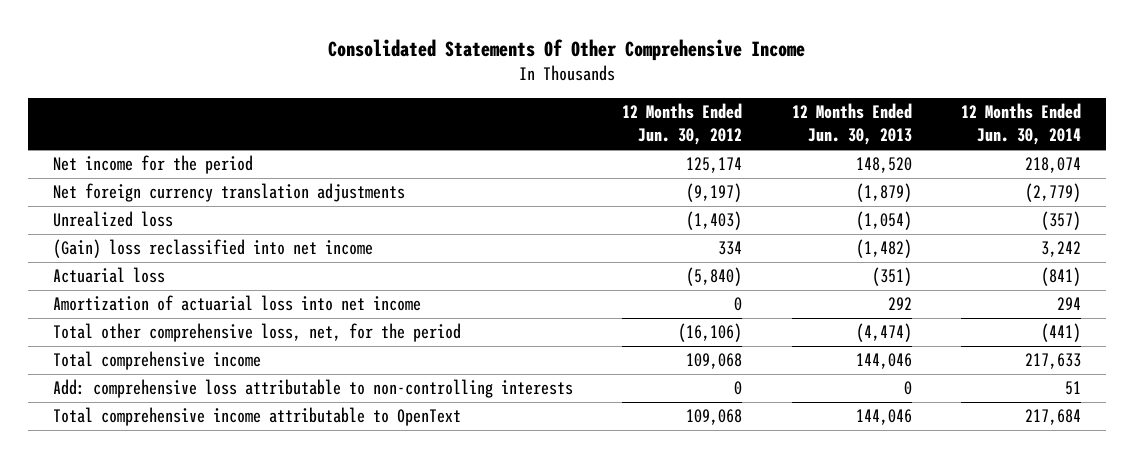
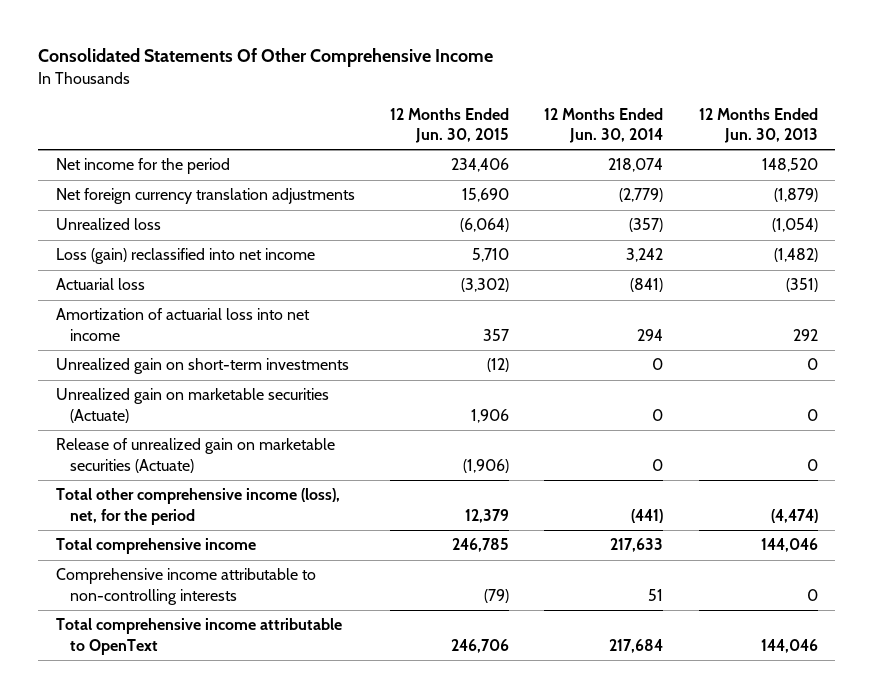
- | 12 Months Ended Jun. 30, 2012 | 12 Months Ended Jun. 30, 2013 | 12 Months Ended Jun. 30, 2014
+ | 12 Months Ended Jun. 30, 2015 | 12 Months Ended Jun. 30, 2014 | 12 Months Ended Jun. 30, 2013
- (Gain) loss reclassified into net income | 334 | (1,482) | 3,242
+ Loss (gain) reclassified into net income | 5,710 | 3,242 | (1,482)
- Total other comprehensive loss, net, for the period | (16,106) | (4,474) | (441)
+ Unrealized gain on short-term investments | (12) | 0 | 0
+ Unrealized gain on marketable securities (Actuate) | 1,906 | 0 | 0
+ Release of unrealized gain on marketable securities (Actuate) | (1,906) | 0 | 0
+ Total other comprehensive income (loss), net, for the period | 12,379 | (441) | (4,474)
- Add: comprehensive loss attributable to non-controlling interests | 0 | 0 | 51
+ Comprehensive income attributable to non-controlling interests | (79) | 51 | 0

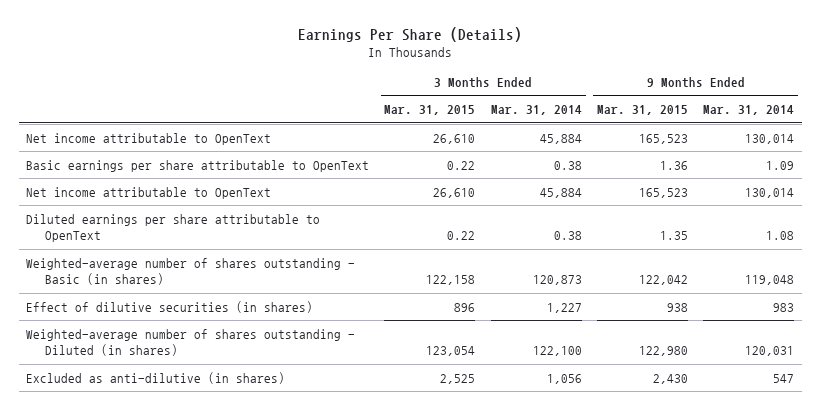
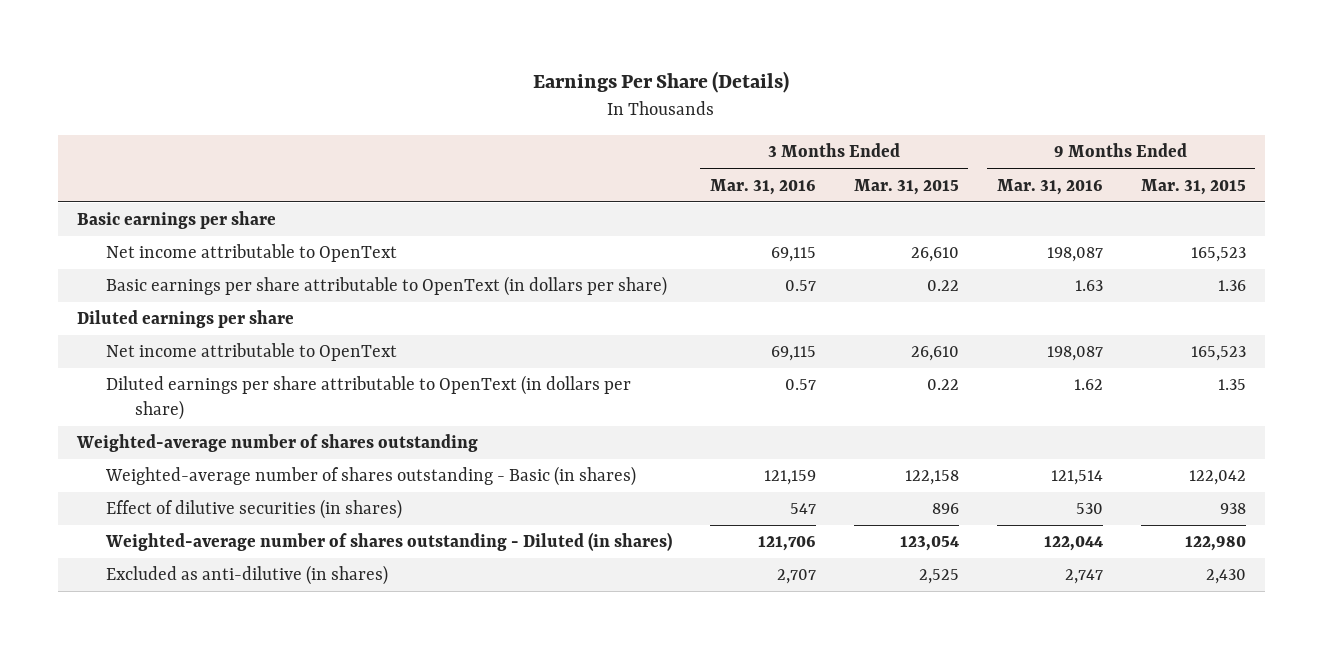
- | 3 Months Ended Mar. 31, 2015 | 3 Months Ended Mar. 31, 2014 | 9 Months Ended Mar. 31, 2015 | 9 Months Ended Mar. 31, 2014
+ | 3 Months Ended Mar. 31, 2016 | 3 Months Ended Mar. 31, 2015 | 9 Months Ended Mar. 31, 2016 | 9 Months Ended Mar. 31, 2015
+ Basic earnings per share
- Basic earnings per share attributable to OpenText | 0.22 | 0.38 | 1.36 | 1.09
+ Basic earnings per share attributable to OpenText (in dollars per share) | 0.57 | 0.22 | 1.63 | 1.36
+ Diluted earnings per share
- Diluted earnings per share attributable to OpenText | 0.22 | 0.38 | 1.35 | 1.08
+ Diluted earnings per share attributable to OpenText (in dollars per share) | 0.57 | 0.22 | 1.62 | 1.35
+ Weighted-average number of shares outstanding

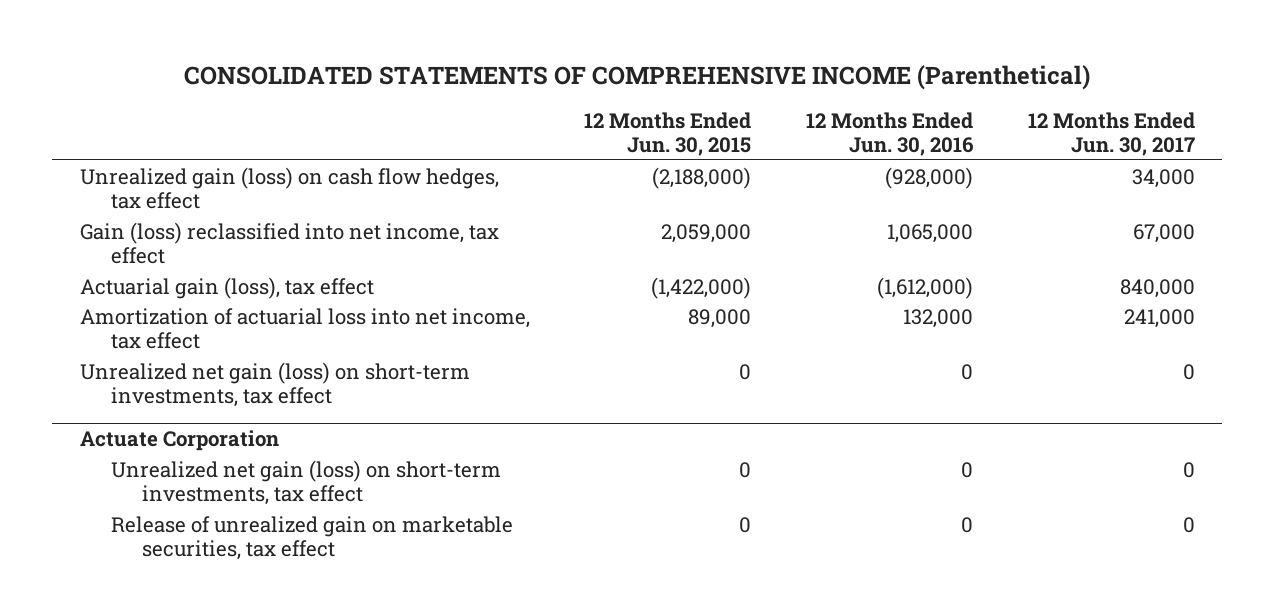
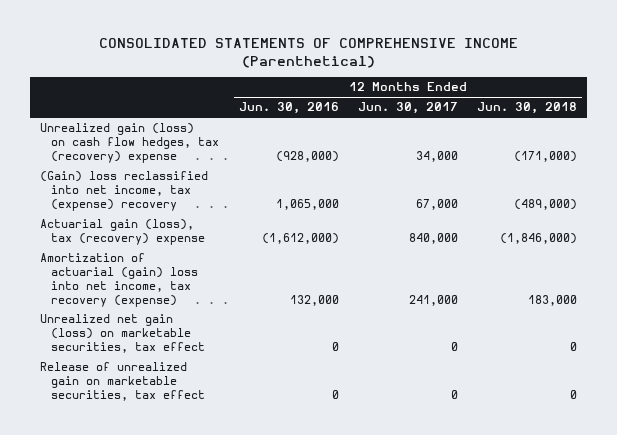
- | 12 Months Ended Jun. 30, 2015 | 12 Months Ended Jun. 30, 2016 | 12 Months Ended Jun. 30, 2017
+ | 12 Months Ended Jun. 30, 2016 | 12 Months Ended Jun. 30, 2017 | 12 Months Ended Jun. 30, 2018
- Unrealized gain (loss) on cash flow hedges, tax effect | (2,188,000) | (928,000) | 34,000
- Gain (loss) reclassified into net income, tax effect | 2,059,000 | 1,065,000 | 67,000
- Actuarial gain (loss), tax effect | (1,422,000) | (1,612,000) | 840,000
- Amortization of actuarial loss into net income, tax effect | 89,000 | 132,000 | 241,000
- Unrealized net gain (loss) on short-term investments, tax effect | 0 | 0 | 0
- Actuate Corporation
- Unrealized net gain (loss) on short-term investments, tax effect | 0 | 0 | 0
+ Unrealized gain (loss) on cash flow hedges, tax (recovery) expense | (928,000) | 34,000 | (171,000)
+ (Gain) loss reclassified into net income, tax (expense) recovery | 1,065,000 | 67,000 | (489,000)
+ Actuarial gain (loss), tax (recovery) expense | (1,612,000) | 840,000 | (1,846,000)
+ Amortization of actuarial (gain) loss into net income, tax recovery (expense) | 132,000 | 241,000 | 183,000
+ Unrealized net gain (loss) on marketable securities, tax effect | 0 | 0 | 0

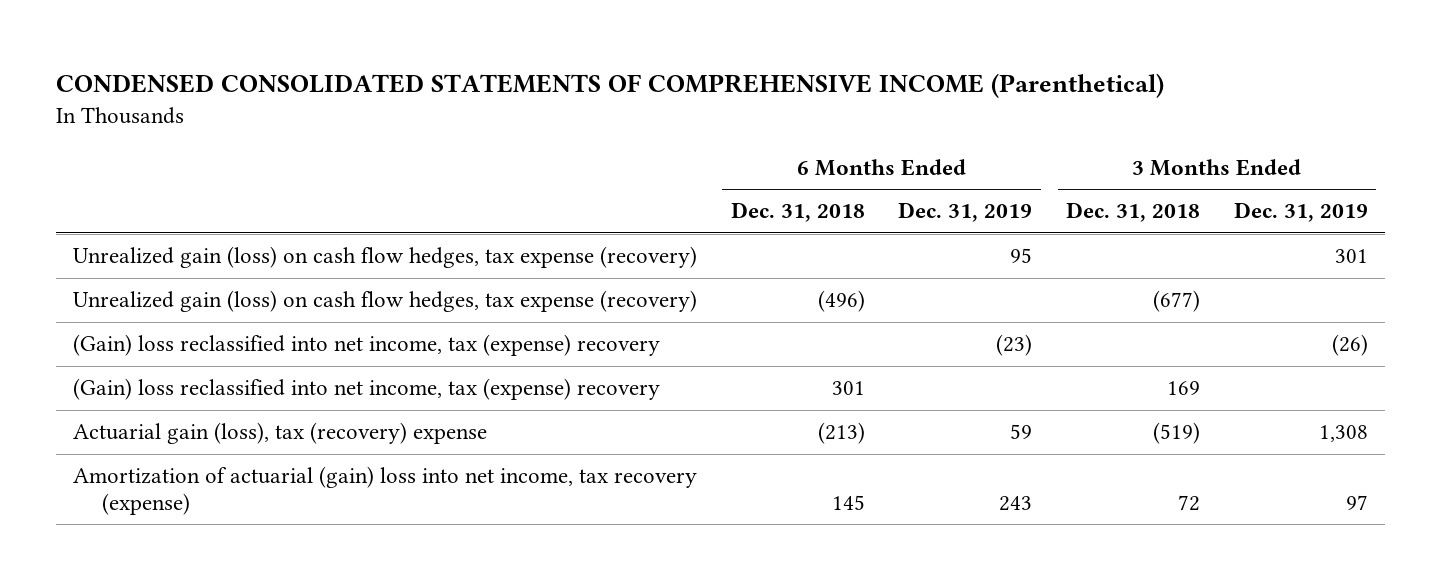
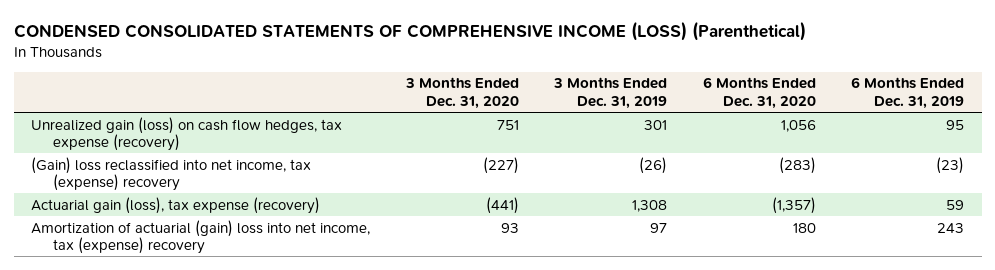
- CONDENSED CONSOLIDATED STATEMENTS OF COMPREHENSIVE INCOME (Parenthetical)
+ CONDENSED CONSOLIDATED STATEMENTS OF COMPREHENSIVE INCOME (LOSS) (Parenthetical)
- | 6 Months Ended Dec. 31, 2018 | 6 Months Ended Dec. 31, 2019 | 3 Months Ended Dec. 31, 2018 | 3 Months Ended Dec. 31, 2019
+ | 3 Months Ended Dec. 31, 2020 | 3 Months Ended Dec. 31, 2019 | 6 Months Ended Dec. 31, 2020 | 6 Months Ended Dec. 31, 2019
- Unrealized gain (loss) on cash flow hedges, tax expense (recovery) | (496) | | (677) |
- (Gain) loss reclassified into net income, tax (expense) recovery | 301 | | 169 |
- Actuarial gain (loss), tax (recovery) expense | (213) | 59 | (519) | 1,308
- Amortization of actuarial (gain) loss into net income, tax recovery (expense) | 145 | 243 | 72 | 97
+ Actuarial gain (loss), tax expense (recovery) | (441) | 1,308 | (1,357) | 59
+ Amortization of actuarial (gain) loss into net income, tax (expense) recovery | 93 | 97 | 180 | 243

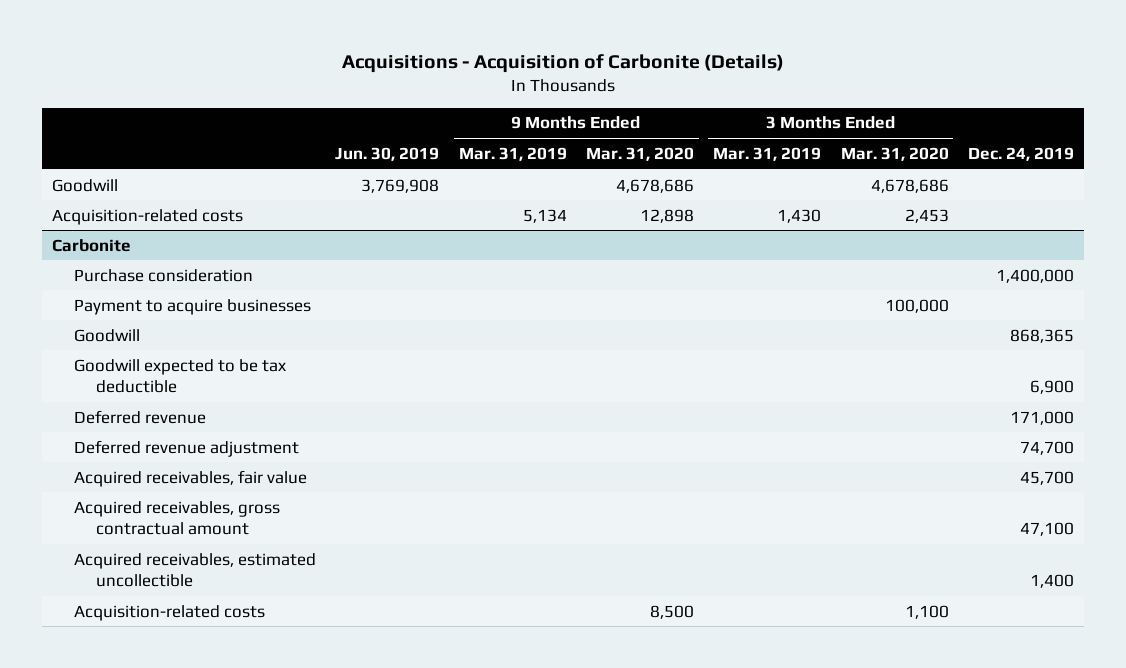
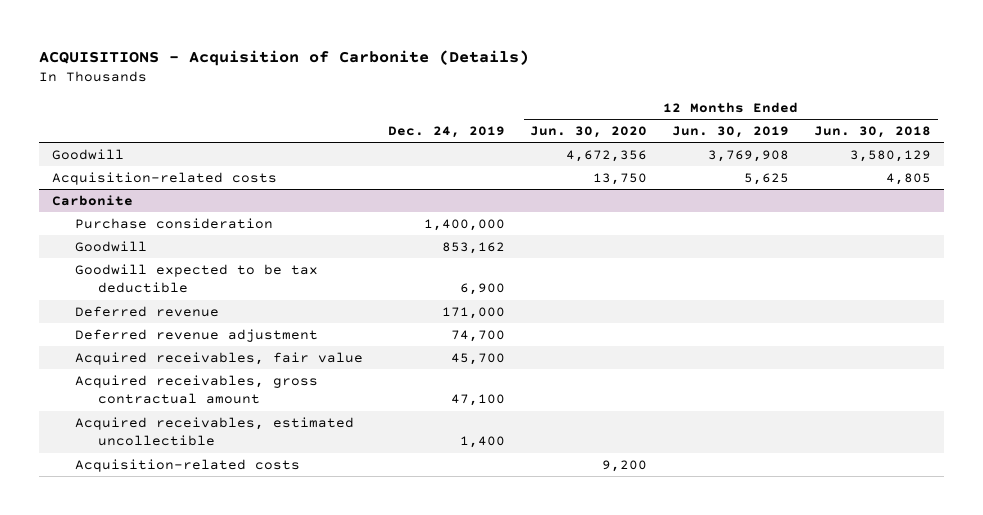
- Acquisitions - Acquisition of Carbonite (Details)
+ ACQUISITIONS - Acquisition of Carbonite (Details)
- | Jun. 30, 2019 | 9 Months Ended Mar. 31, 2019 | 9 Months Ended Mar. 31, 2020 | 3 Months Ended Mar. 31, 2019 | 3 Months Ended Mar. 31, 2020 | Dec. 24, 2019
+ | Dec. 24, 2019 | 12 Months Ended Jun. 30, 2020 | 12 Months Ended Jun. 30, 2019 | 12 Months Ended Jun. 30, 2018
@ Carbonite
- Payment to acquire businesses | | | | | 100,000 |
- Goodwill | | | | | | 868,365
+ Goodwill | 853,162 | | |

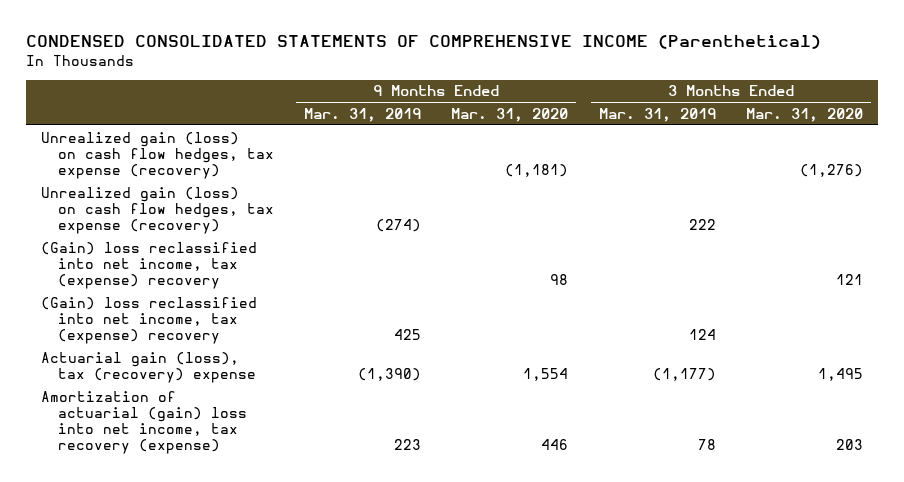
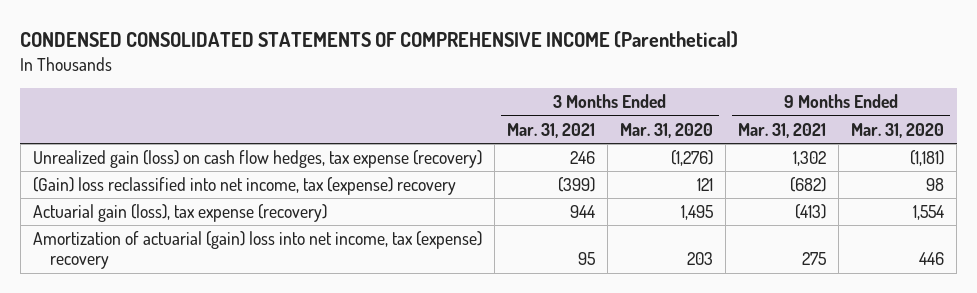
- | 9 Months Ended Mar. 31, 2019 | 9 Months Ended Mar. 31, 2020 | 3 Months Ended Mar. 31, 2019 | 3 Months Ended Mar. 31, 2020
+ | 3 Months Ended Mar. 31, 2021 | 3 Months Ended Mar. 31, 2020 | 9 Months Ended Mar. 31, 2021 | 9 Months Ended Mar. 31, 2020
- Unrealized gain (loss) on cash flow hedges, tax expense (recovery) | (274) | | 222 |
- (Gain) loss reclassified into net income, tax (expense) recovery | 425 | | 124 |
- Actuarial gain (loss), tax (recovery) expense | (1,390) | 1,554 | (1,177) | 1,495
- Amortization of actuarial (gain) loss into net income, tax recovery (expense) | 223 | 446 | 78 | 203
+ Actuarial gain (loss), tax expense (recovery) | 944 | 1,495 | (413) | 1,554
+ Amortization of actuarial (gain) loss into net income, tax (expense) recovery | 95 | 203 | 275 | 446

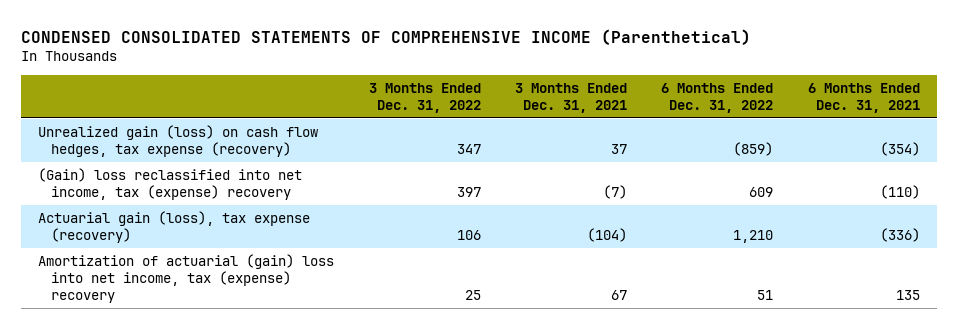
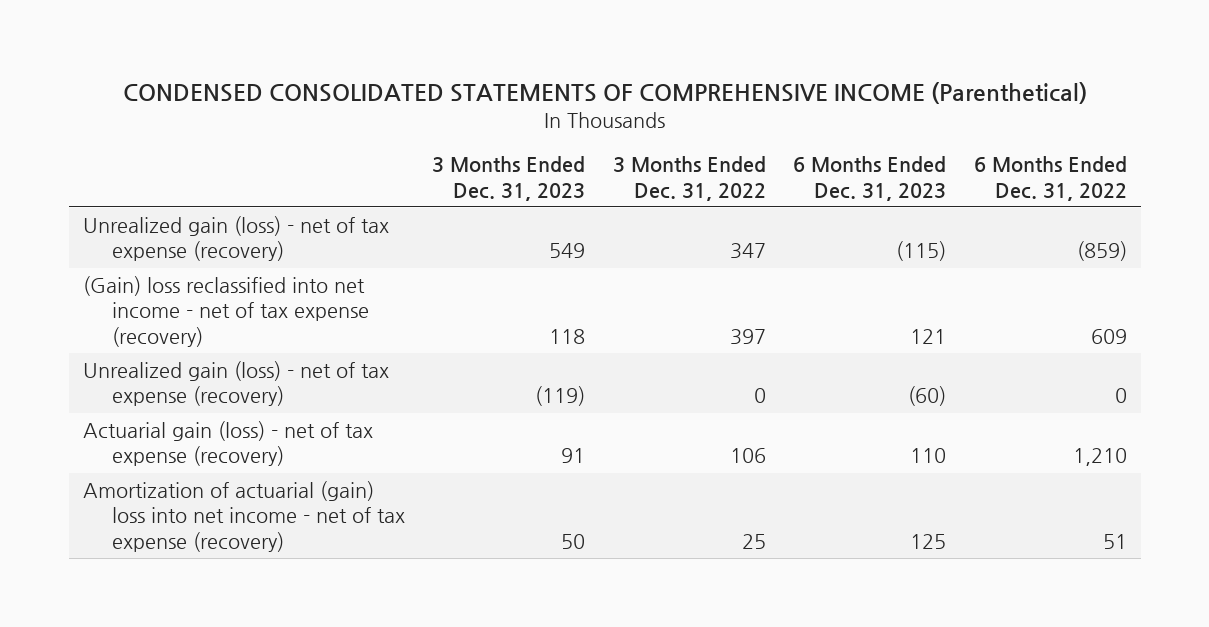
- | 3 Months Ended Dec. 31, 2022 | 3 Months Ended Dec. 31, 2021 | 6 Months Ended Dec. 31, 2022 | 6 Months Ended Dec. 31, 2021
+ | 3 Months Ended Dec. 31, 2023 | 3 Months Ended Dec. 31, 2022 | 6 Months Ended Dec. 31, 2023 | 6 Months Ended Dec. 31, 2022
- Unrealized gain (loss) on cash flow hedges, tax expense (recovery) | 347 | 37 | (859) | (354)
- (Gain) loss reclassified into net income, tax (expense) recovery | 397 | (7) | 609 | (110)
- Actuarial gain (loss), tax expense (recovery) | 106 | (104) | 1,210 | (336)
- Amortization of actuarial (gain) loss into net income, tax (expense) recovery | 25 | 67 | 51 | 135
+ Unrealized gain (loss) - net of tax expense (recovery) | 549 | 347 | (115) | (859)
+ (Gain) loss reclassified into net income - net of tax expense (recovery) | 118 | 397 | 121 | 609
+ Unrealized gain (loss) - net of tax expense (recovery) | (119) | 0 | (60) | 0
+ Actuarial gain (loss) - net of tax expense (recovery) | 91 | 106 | 110 | 1,210
+ Amortization of actuarial (gain) loss into net income - net of tax expense (recovery) | 50 | 25 | 125 | 51

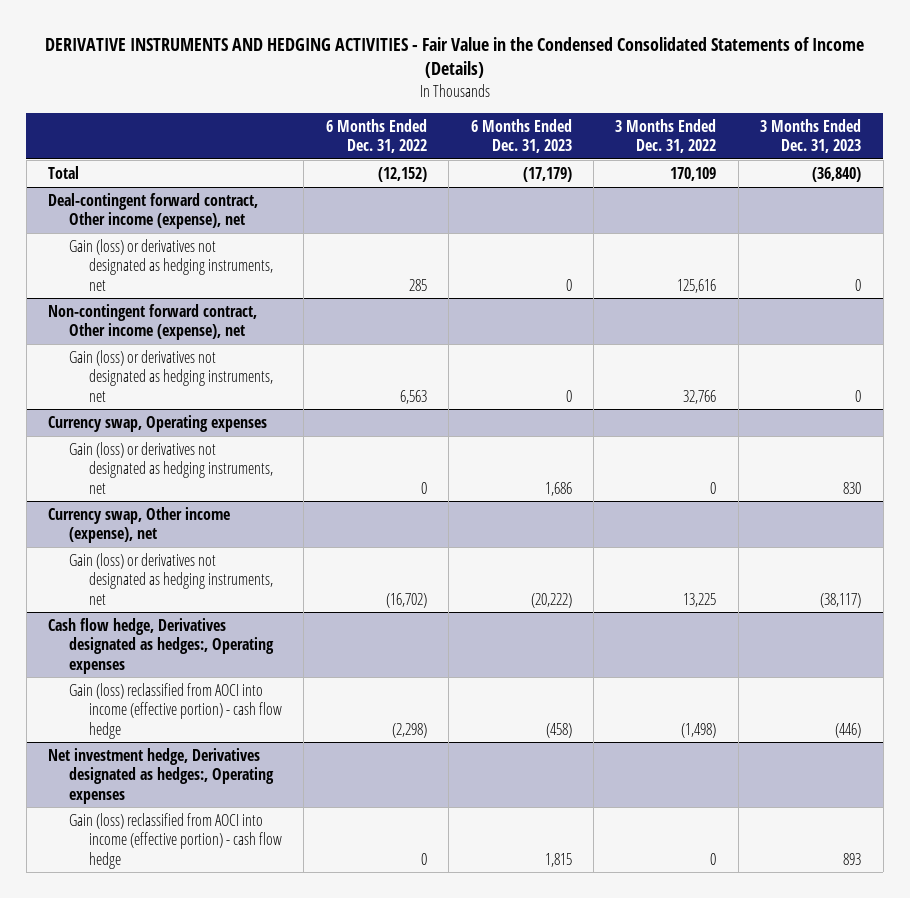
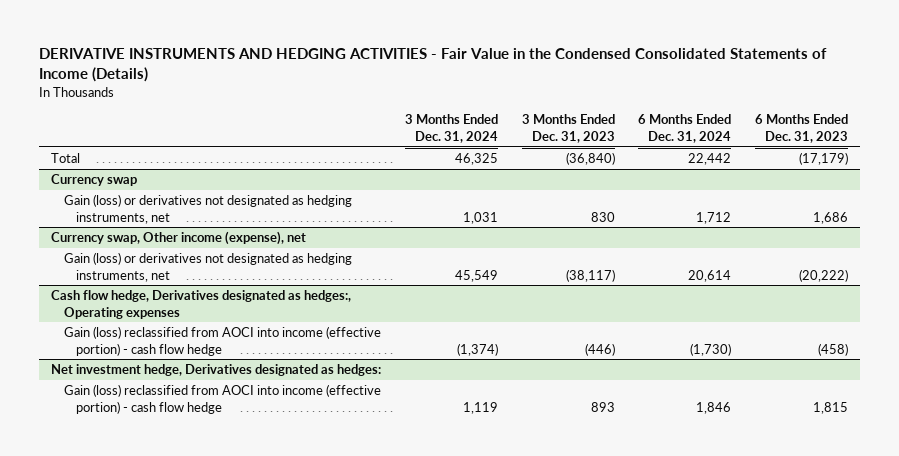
- | 6 Months Ended Dec. 31, 2022 | 6 Months Ended Dec. 31, 2023 | 3 Months Ended Dec. 31, 2022 | 3 Months Ended Dec. 31, 2023
+ | 3 Months Ended Dec. 31, 2024 | 3 Months Ended Dec. 31, 2023 | 6 Months Ended Dec. 31, 2024 | 6 Months Ended Dec. 31, 2023
- Deal-contingent forward contract, Other income (expense), net
- Gain (loss) or derivatives not designated as hedging instruments, net | 285 | 0 | 125,616 | 0
- Non-contingent forward contract, Other income (expense), net
- Gain (loss) or derivatives not designated as hedging instruments, net | 6,563 | 0 | 32,766 | 0
- Currency swap, Operating expenses
+ Currency swap
- Net investment hedge, Derivatives designated as hedges:, Operating expenses
+ Net investment hedge, Derivatives designated as hedges:

